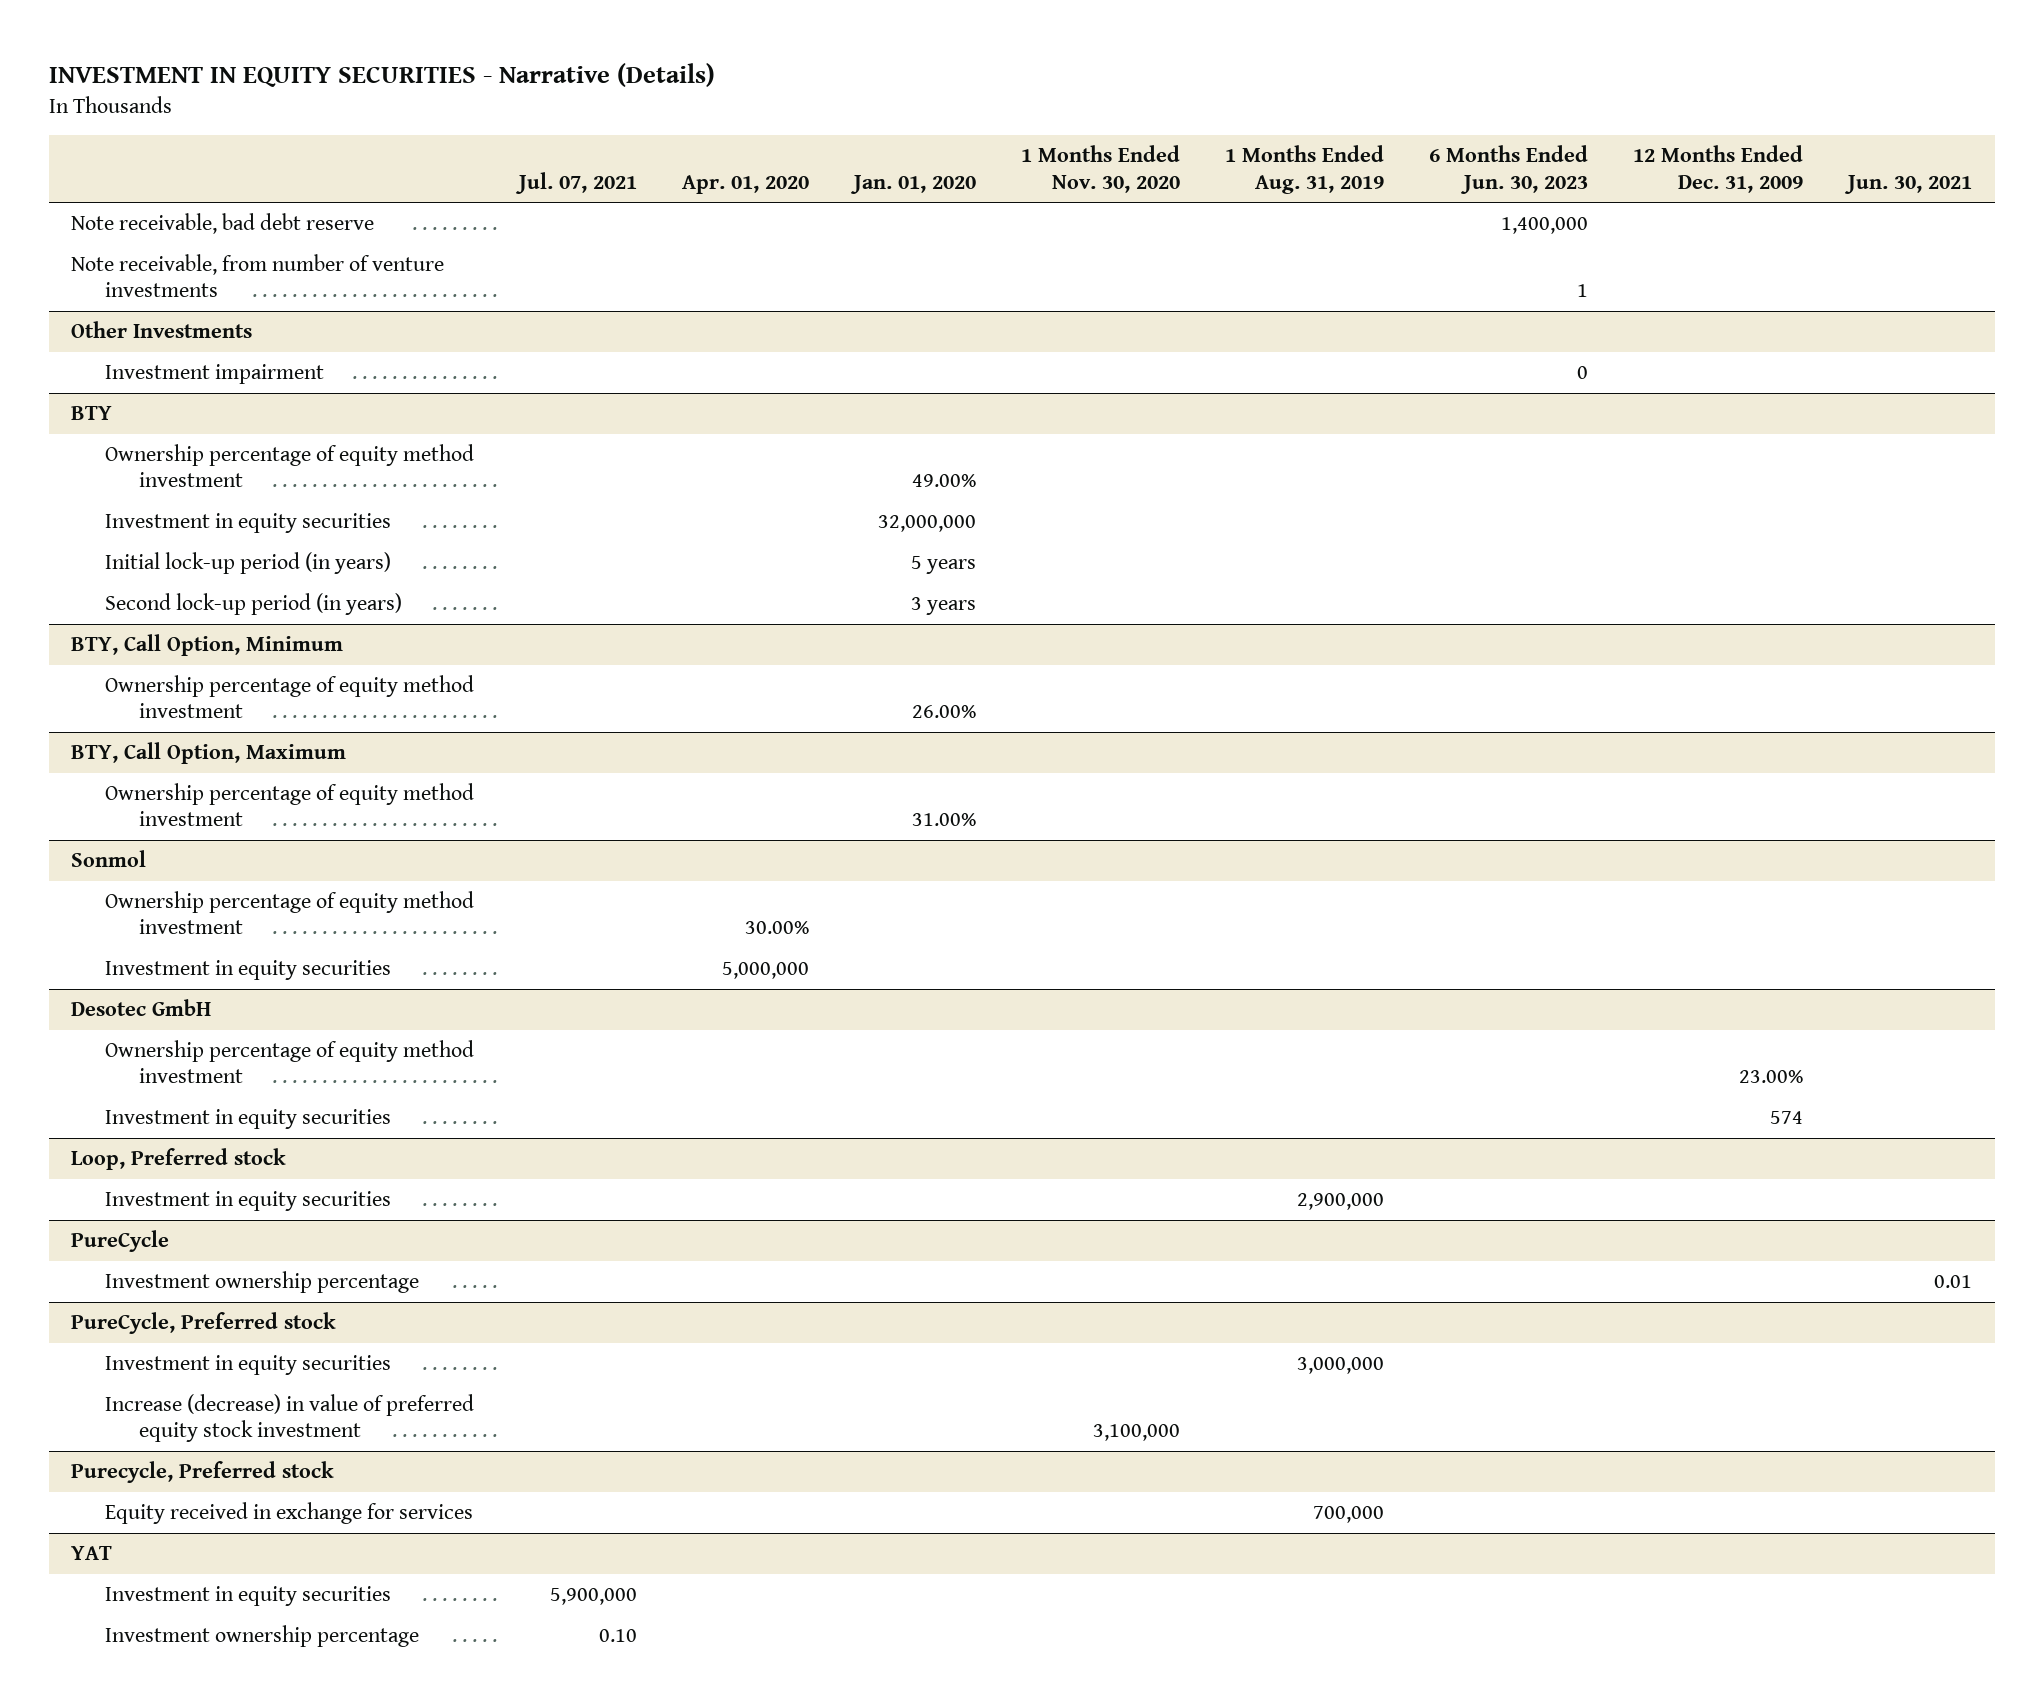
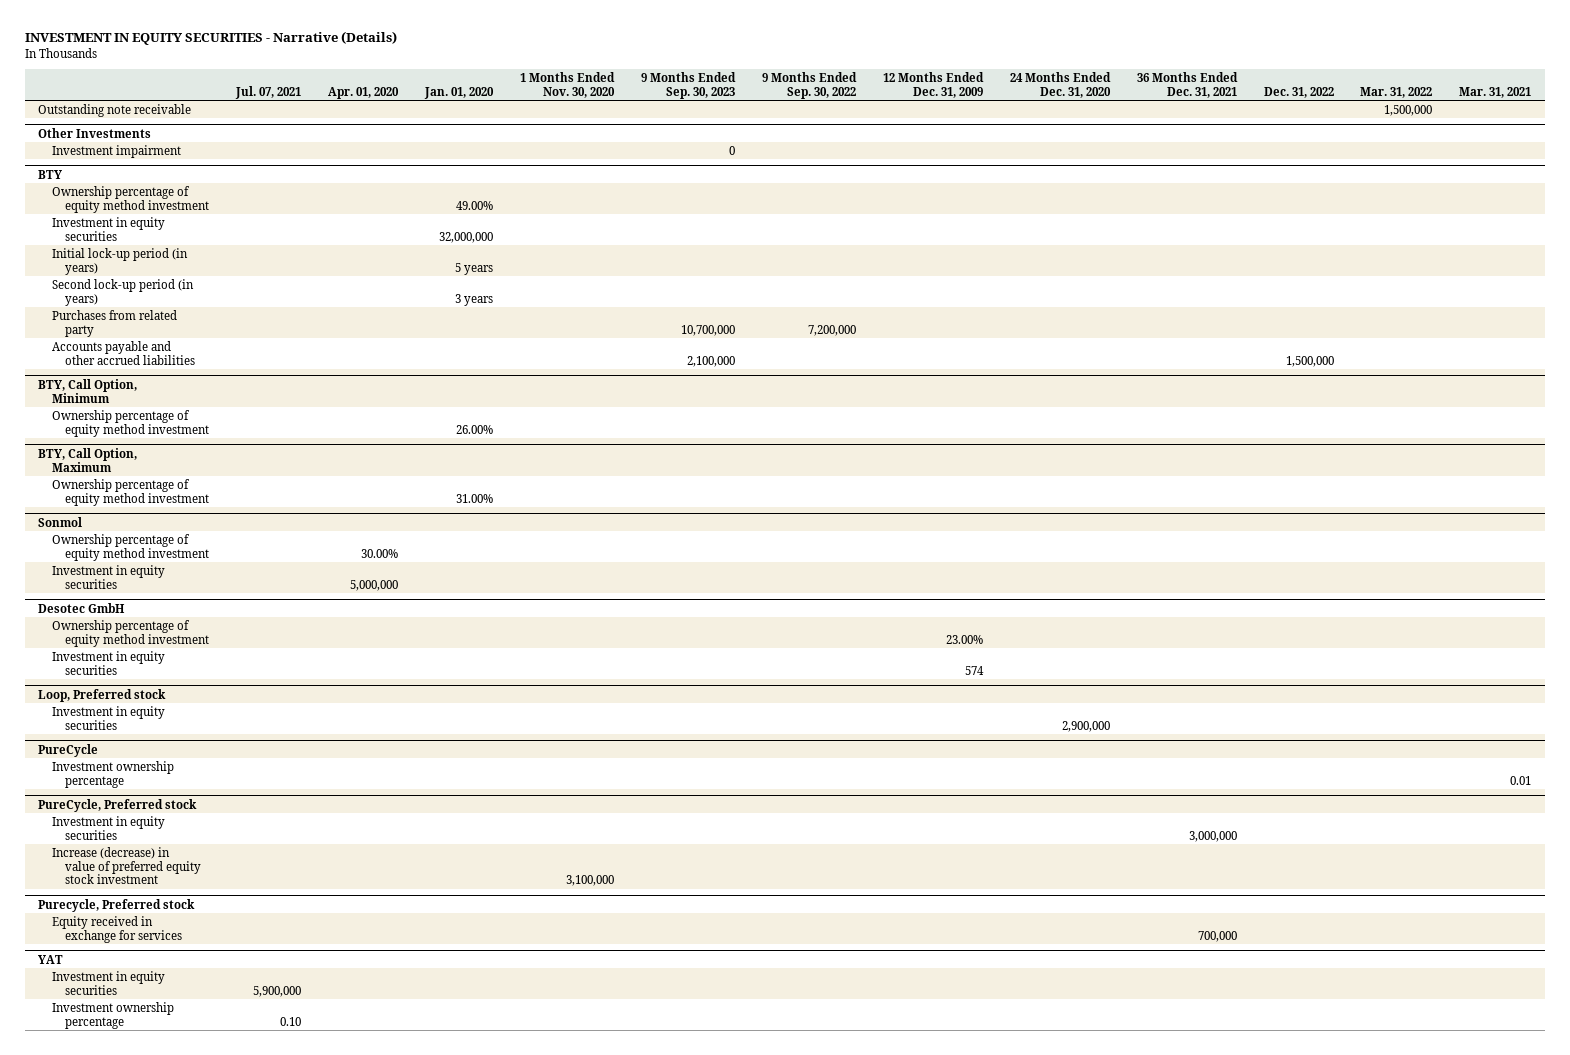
- | Jul. 07, 2021 | Apr. 01, 2020 | Jan. 01, 2020 | 1 Months Ended Nov. 30, 2020 | 1 Months Ended Aug. 31, 2019 | 6 Months Ended Jun. 30, 2023 | 12 Months Ended Dec. 31, 2009 | Jun. 30, 2021
+ | Jul. 07, 2021 | Apr. 01, 2020 | Jan. 01, 2020 | 1 Months Ended Nov. 30, 2020 | 9 Months Ended Sep. 30, 2023 | 9 Months Ended Sep. 30, 2022 | 12 Months Ended Dec. 31, 2009 | 24 Months Ended Dec. 31, 2020 | 36 Months Ended Dec. 31, 2021 | Dec. 31, 2022 | Mar. 31, 2022 | Mar. 31, 2021
- Note receivable, bad debt reserve | | | | | | 1,400,000 | |
- Note receivable, from number of venture investments | | | | | | 1 | |
+ Outstanding note receivable | | | | | | | | | | | 1,500,000 |
@ BTY
+ Purchases from related party | | | | | 10,700,000 | 7,200,000 | | | | | |
+ Accounts payable and other accrued liabilities | | | | | 2,100,000 | | | | | 1,500,000 | |

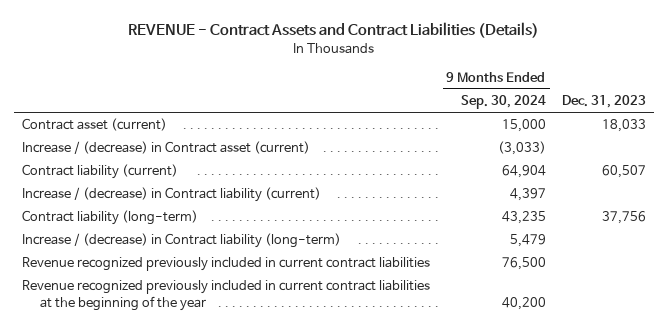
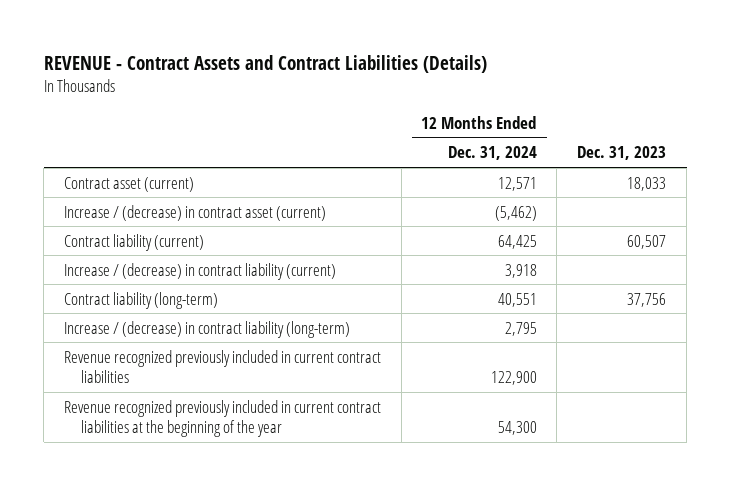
- | 9 Months Ended Sep. 30, 2024 | Dec. 31, 2023
+ | 12 Months Ended Dec. 31, 2024 | Dec. 31, 2023
- Increase / (decrease) in Contract asset (current) | (3,033) |
+ Increase / (decrease) in contract asset (current) | (5,462) |
- Increase / (decrease) in Contract liability (current) | 4,397 |
+ Increase / (decrease) in contract liability (current) | 3,918 |
- Increase / (decrease) in Contract liability (long-term) | 5,479 |
+ Increase / (decrease) in contract liability (long-term) | 2,795 |

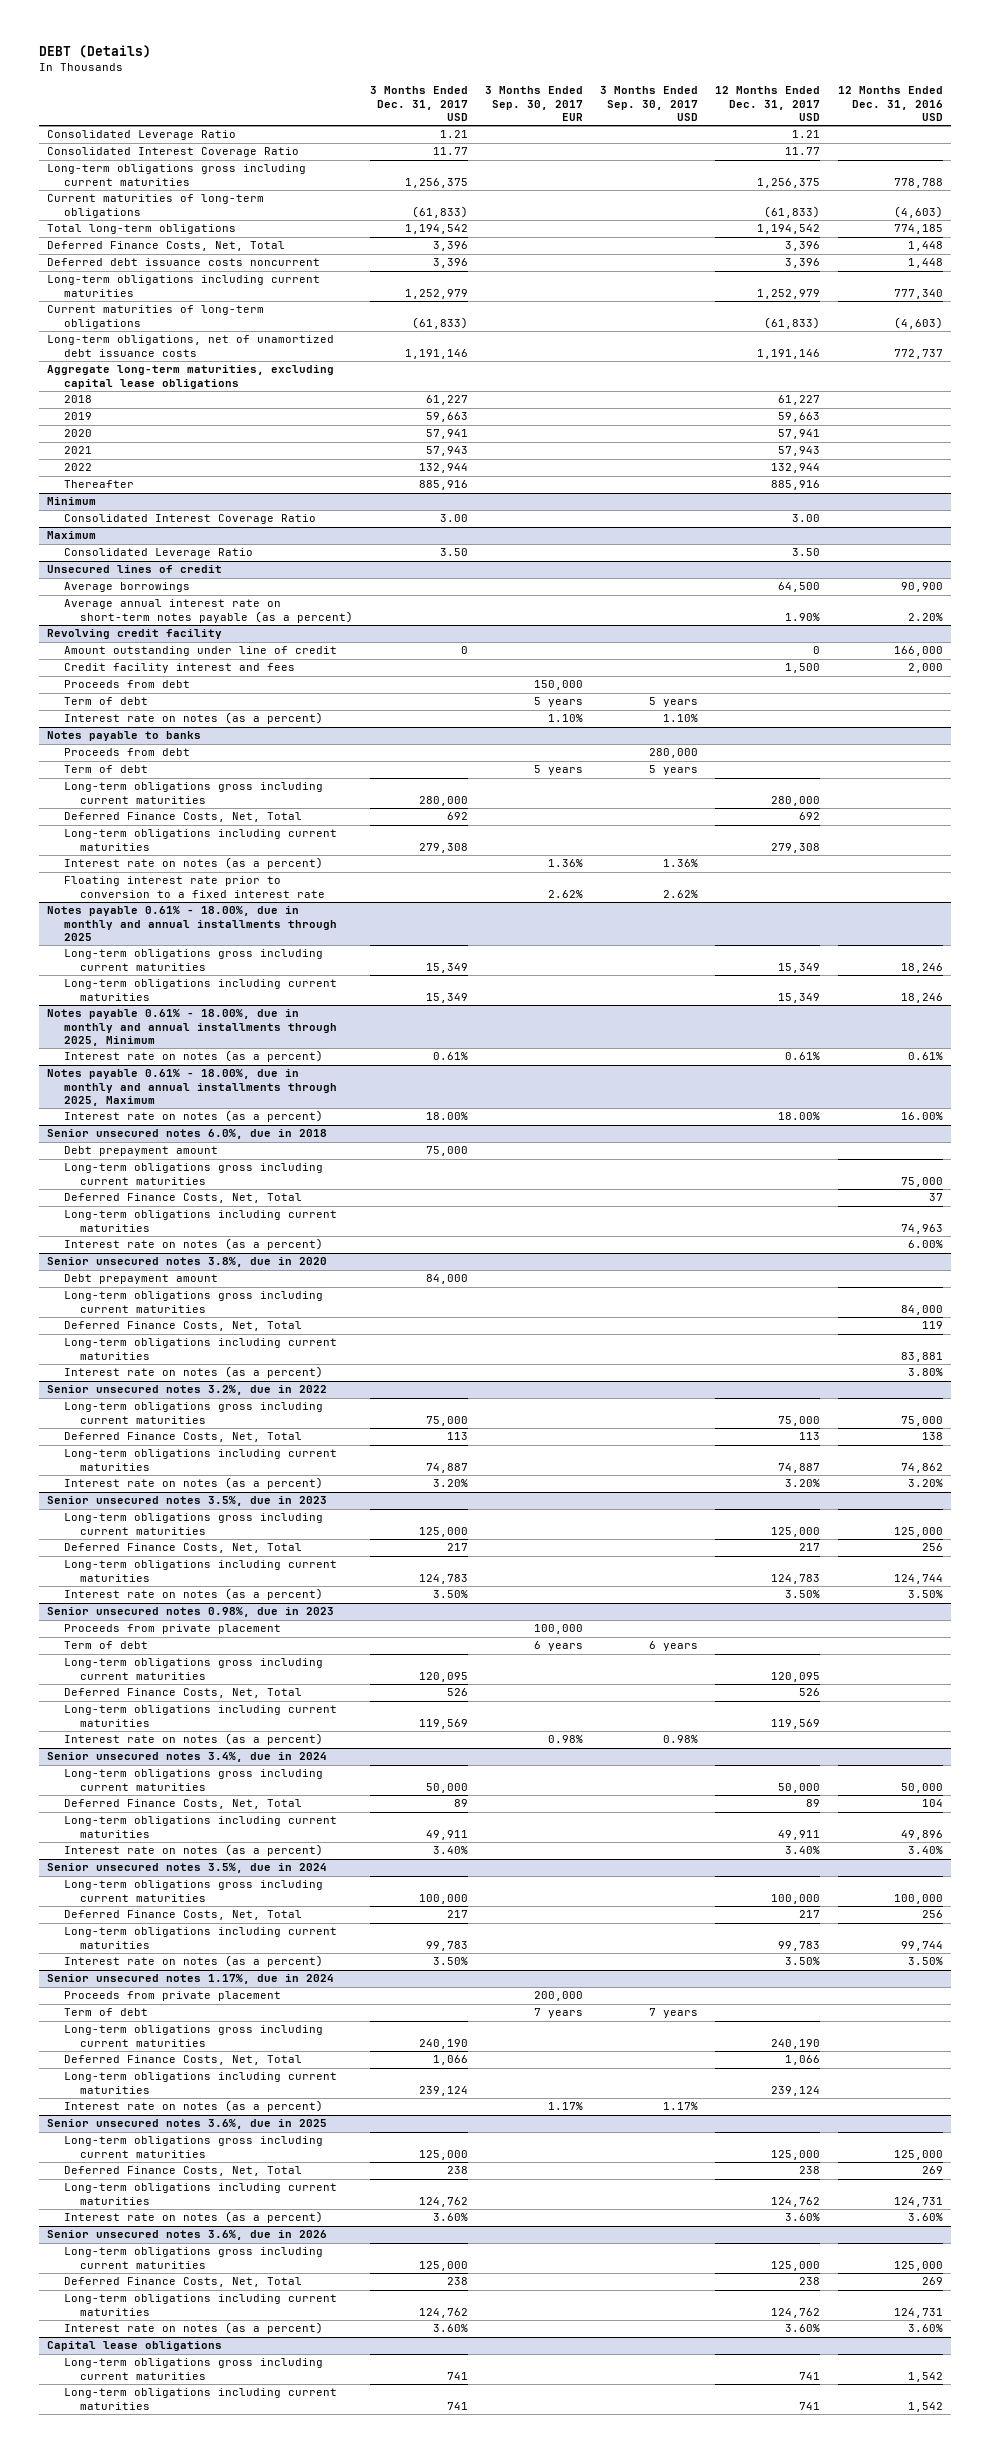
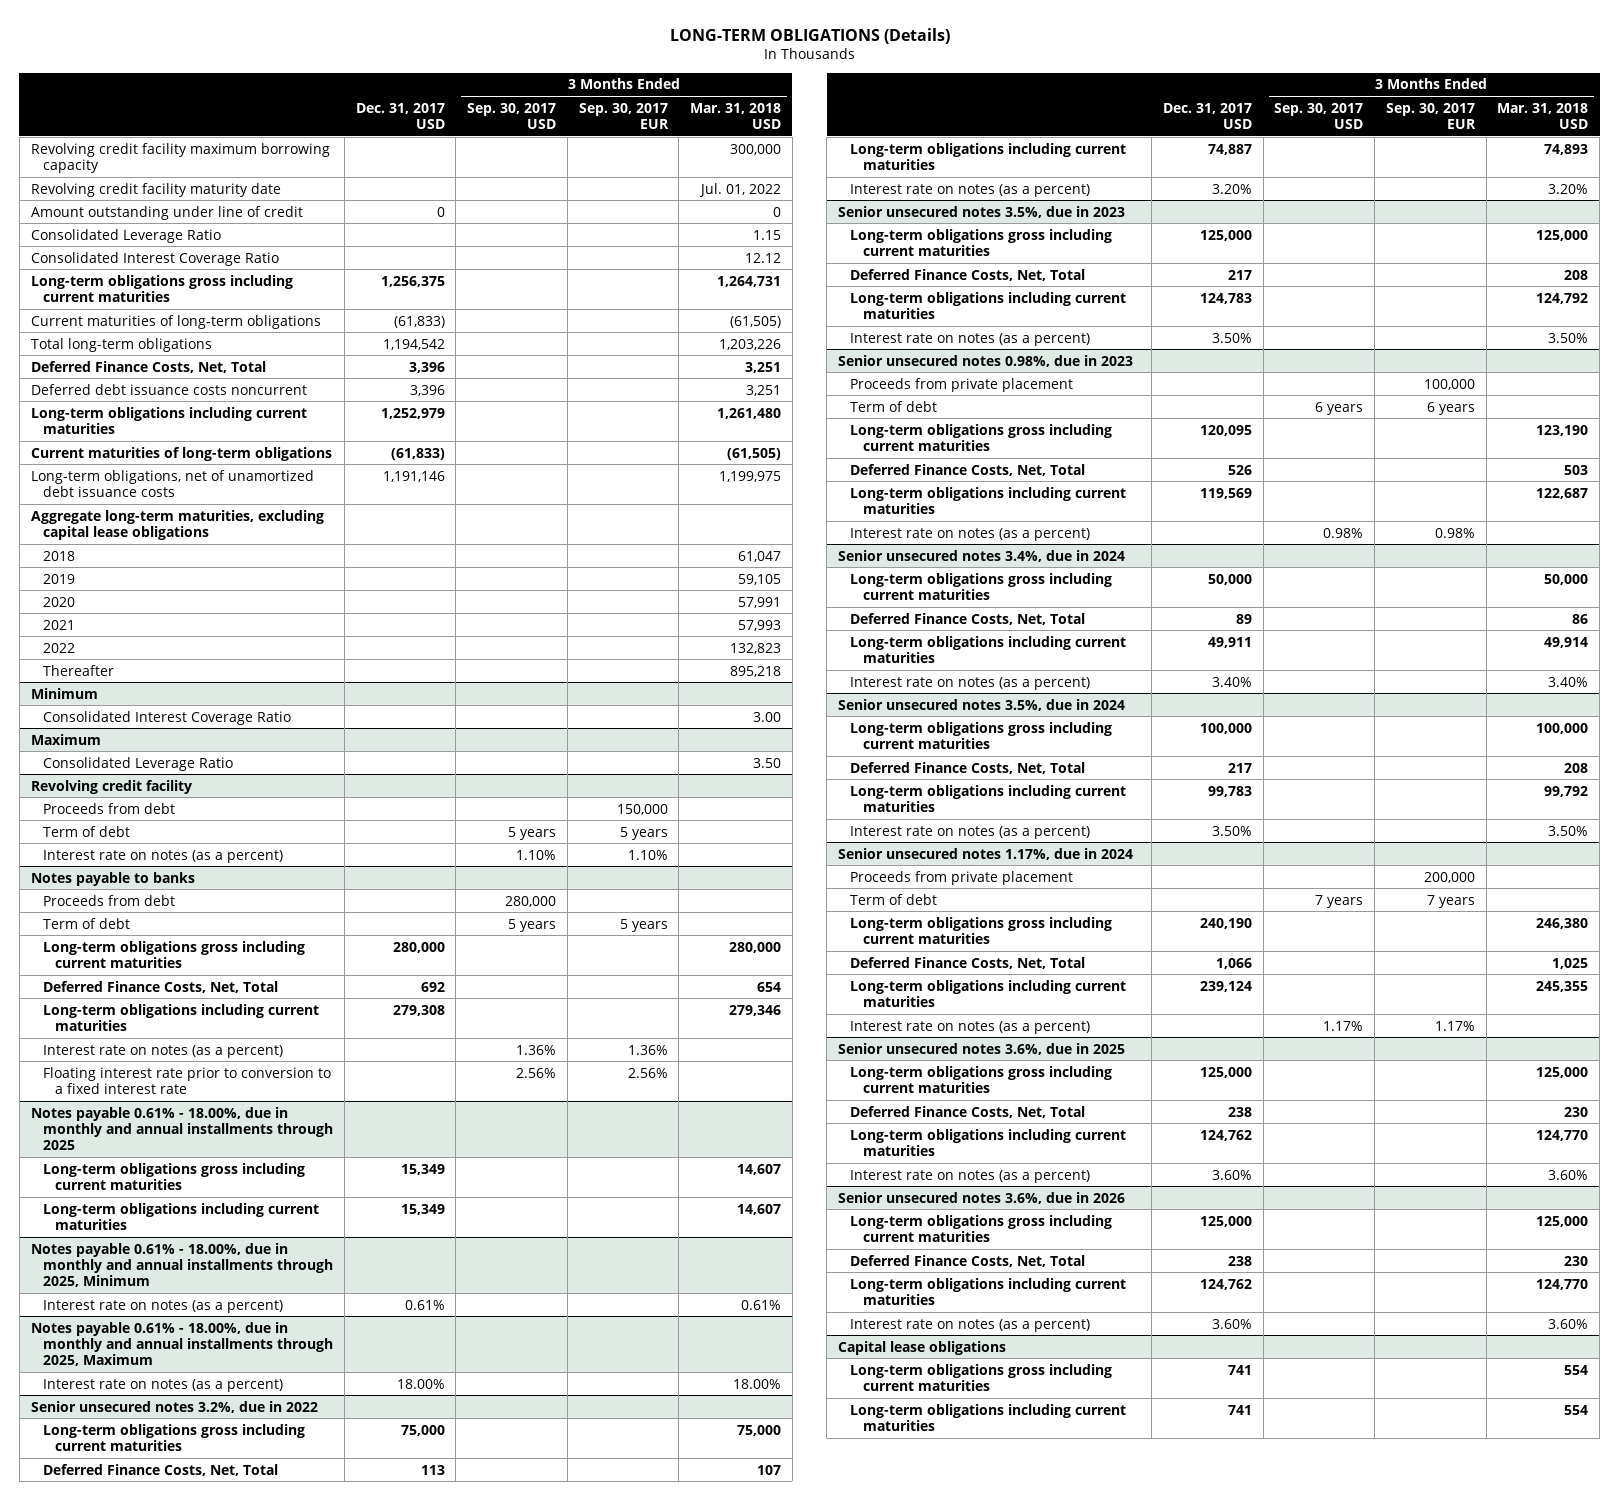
- DEBT (Details)
+ LONG-TERM OBLIGATIONS (Details)
- | 3 Months Ended Dec. 31, 2017 USD | 3 Months Ended Sep. 30, 2017 EUR | 3 Months Ended Sep. 30, 2017 USD | 12 Months Ended Dec. 31, 2017 USD | 12 Months Ended Dec. 31, 2016 USD
+ | Dec. 31, 2017 USD | 3 Months Ended Sep. 30, 2017 USD | 3 Months Ended Sep. 30, 2017 EUR | 3 Months Ended Mar. 31, 2018 USD
+ Revolving credit facility maximum borrowing capacity | | | | 300,000
+ Revolving credit facility maturity date | | | | Jul. 01, 2022
+ Amount outstanding under line of credit | 0 | | | 0
- Unsecured lines of credit
- Average borrowings | | | | 64,500 | 90,900
- Average annual interest rate on short-term notes payable (as a percent) | | | | 1.90% | 2.20%
@ Revolving credit facility
- Amount outstanding under line of credit | 0 | | | 0 | 166,000
- Credit facility interest and fees | | | | 1,500 | 2,000
@ Notes payable to banks
- Floating interest rate prior to conversion to a fixed interest rate | | 2.62% | 2.62% | |
+ Floating interest rate prior to conversion to a fixed interest rate | | 2.56% | 2.56% |
- Senior unsecured notes 6.0%, due in 2018
- Debt prepayment amount | 75,000 | | | |
- Long-term obligations gross including current maturities | | | | | 75,000
- Deferred Finance Costs, Net, Total | | | | | 37
- Long-term obligations including current maturities | | | | | 74,963
- Interest rate on notes (as a percent) | | | | | 6.00%
- Senior unsecured notes 3.8%, due in 2020
- Debt prepayment amount | 84,000 | | | |
- Long-term obligations gross including current maturities | | | | | 84,000
- Deferred Finance Costs, Net, Total | | | | | 119
- Long-term obligations including current maturities | | | | | 83,881
- Interest rate on notes (as a percent) | | | | | 3.80%

